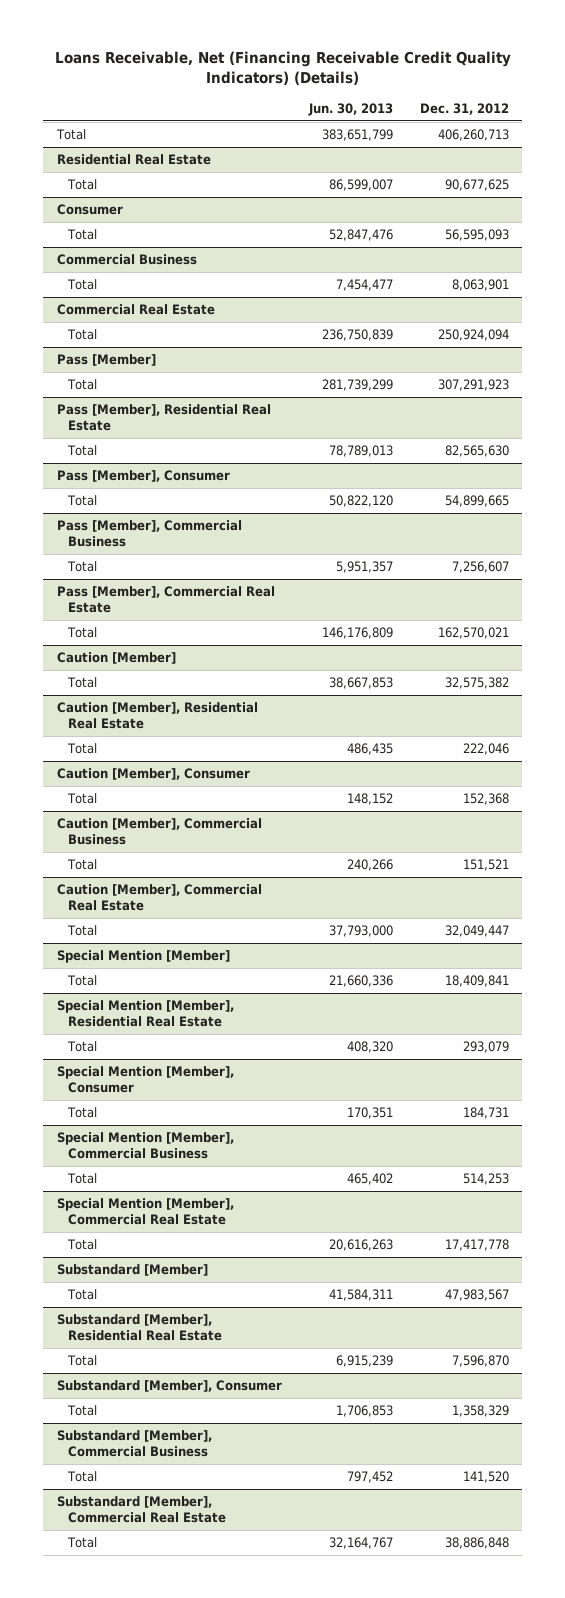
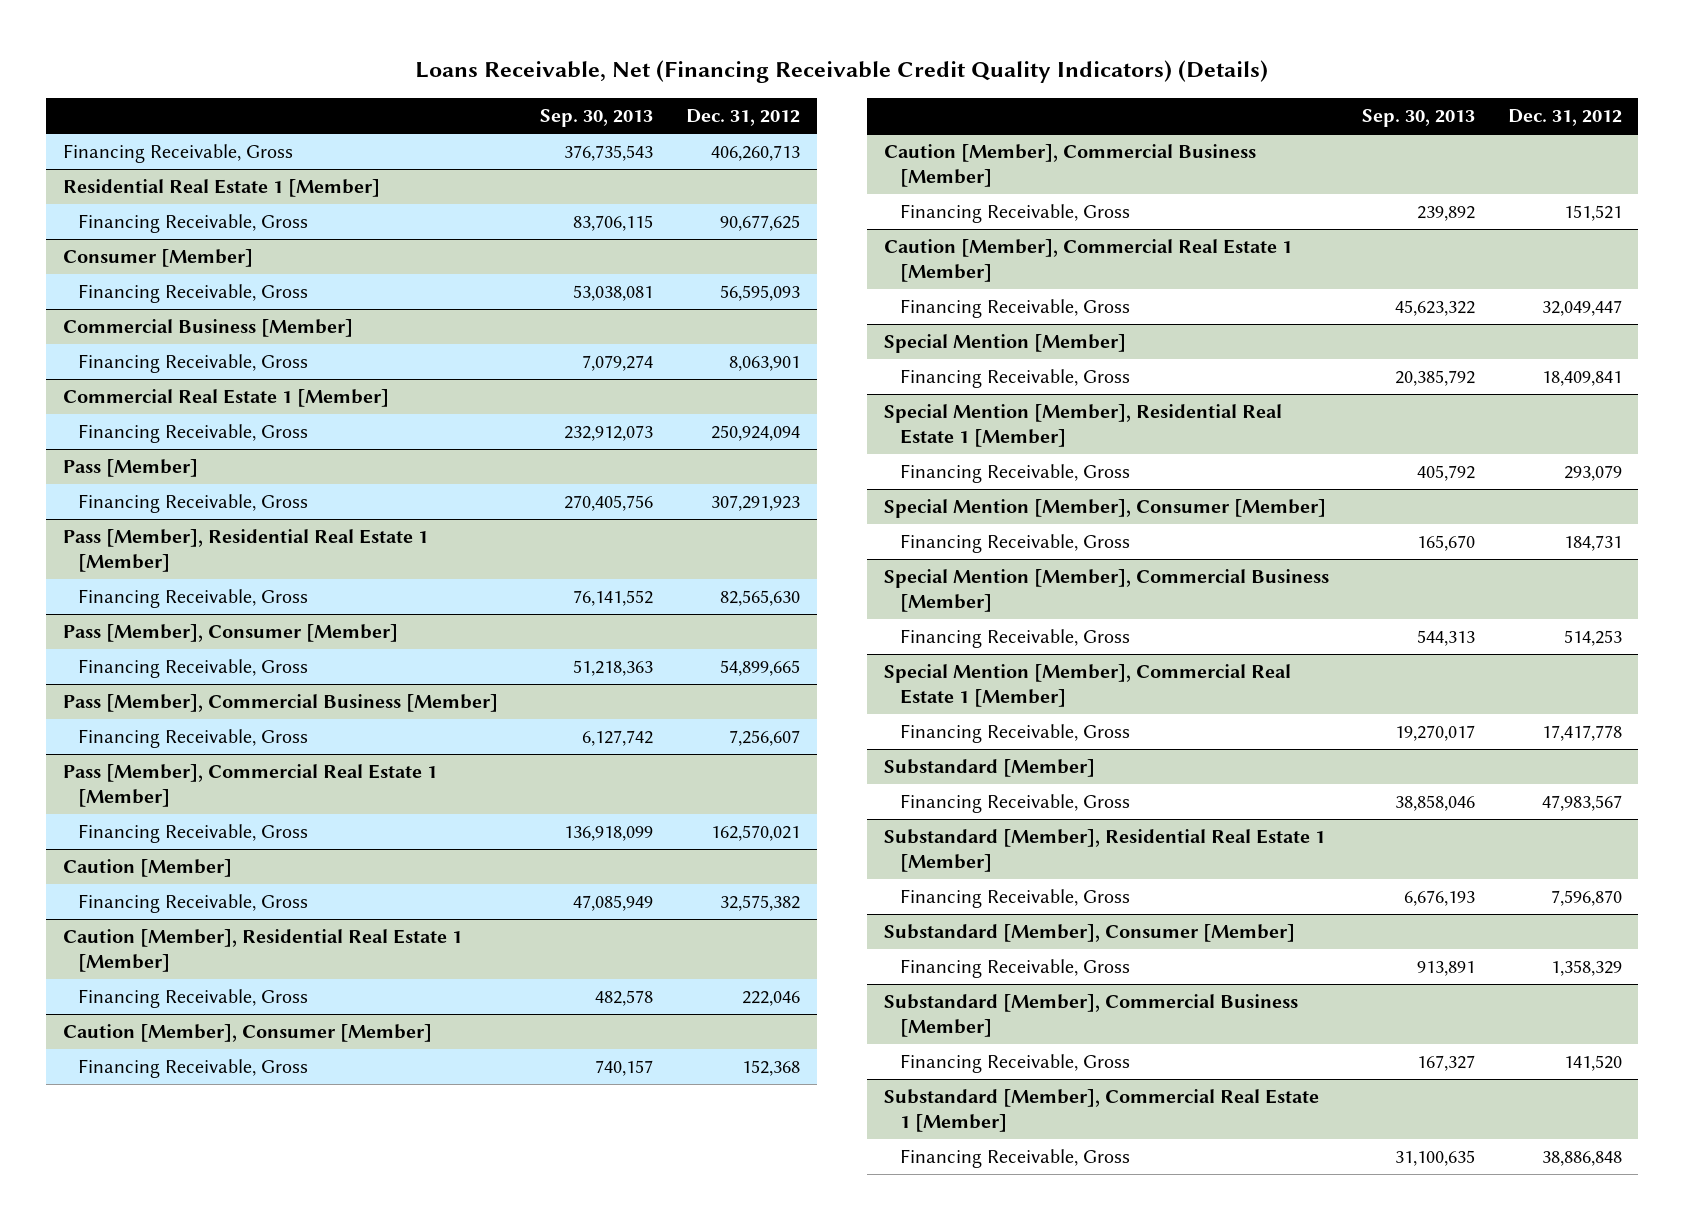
- | Jun. 30, 2013 | Dec. 31, 2012
+ | Sep. 30, 2013 | Dec. 31, 2012
- Total | 383,651,799 | 406,260,713
- Residential Real Estate
- Total | 86,599,007 | 90,677,625
- Consumer
- Total | 52,847,476 | 56,595,093
- Commercial Business
- Total | 7,454,477 | 8,063,901
- Commercial Real Estate
- Total | 236,750,839 | 250,924,094
+ Financing Receivable, Gross | 376,735,543 | 406,260,713
+ Residential Real Estate 1 [Member]
+ Financing Receivable, Gross | 83,706,115 | 90,677,625
+ Consumer [Member]
+ Financing Receivable, Gross | 53,038,081 | 56,595,093
+ Commercial Business [Member]
+ Financing Receivable, Gross | 7,079,274 | 8,063,901
+ Commercial Real Estate 1 [Member]
+ Financing Receivable, Gross | 232,912,073 | 250,924,094
@ Pass [Member]
- Total | 281,739,299 | 307,291,923
- Pass [Member], Residential Real Estate
- Total | 78,789,013 | 82,565,630
- Pass [Member], Consumer
- Total | 50,822,120 | 54,899,665
- Pass [Member], Commercial Business
- Total | 5,951,357 | 7,256,607
- Pass [Member], Commercial Real Estate
- Total | 146,176,809 | 162,570,021
@ Pass [Member]
+ Financing Receivable, Gross | 270,405,756 | 307,291,923
+ Pass [Member], Residential Real Estate 1 [Member]
+ Financing Receivable, Gross | 76,141,552 | 82,565,630
+ Pass [Member], Consumer [Member]
+ Financing Receivable, Gross | 51,218,363 | 54,899,665
+ Pass [Member], Commercial Business [Member]
+ Financing Receivable, Gross | 6,127,742 | 7,256,607
+ Pass [Member], Commercial Real Estate 1 [Member]
+ Financing Receivable, Gross | 136,918,099 | 162,570,021
@ Caution [Member]
- Total | 38,667,853 | 32,575,382
- Caution [Member], Residential Real Estate
- Total | 486,435 | 222,046
- Caution [Member], Consumer
- Total | 148,152 | 152,368
- Caution [Member], Commercial Business
- Total | 240,266 | 151,521
- Caution [Member], Commercial Real Estate
- Total | 37,793,000 | 32,049,447
@ Caution [Member]
+ Financing Receivable, Gross | 47,085,949 | 32,575,382
+ Caution [Member], Residential Real Estate 1 [Member]
+ Financing Receivable, Gross | 482,578 | 222,046
+ Caution [Member], Consumer [Member]
+ Financing Receivable, Gross | 740,157 | 152,368
+ Caution [Member], Commercial Business [Member]
+ Financing Receivable, Gross | 239,892 | 151,521
+ Caution [Member], Commercial Real Estate 1 [Member]
+ Financing Receivable, Gross | 45,623,322 | 32,049,447
@ Special Mention [Member]
- Total | 21,660,336 | 18,409,841
- Special Mention [Member], Residential Real Estate
- Total | 408,320 | 293,079
- Special Mention [Member], Consumer
- Total | 170,351 | 184,731
- Special Mention [Member], Commercial Business
- Total | 465,402 | 514,253
- Special Mention [Member], Commercial Real Estate
- Total | 20,616,263 | 17,417,778
@ Special Mention [Member]
+ Financing Receivable, Gross | 20,385,792 | 18,409,841
+ Special Mention [Member], Residential Real Estate 1 [Member]
+ Financing Receivable, Gross | 405,792 | 293,079
+ Special Mention [Member], Consumer [Member]
+ Financing Receivable, Gross | 165,670 | 184,731
+ Special Mention [Member], Commercial Business [Member]
+ Financing Receivable, Gross | 544,313 | 514,253
+ Special Mention [Member], Commercial Real Estate 1 [Member]
+ Financing Receivable, Gross | 19,270,017 | 17,417,778
@ Substandard [Member]
- Total | 41,584,311 | 47,983,567
- Substandard [Member], Residential Real Estate
- Total | 6,915,239 | 7,596,870
- Substandard [Member], Consumer
- Total | 1,706,853 | 1,358,329
- Substandard [Member], Commercial Business
- Total | 797,452 | 141,520
- Substandard [Member], Commercial Real Estate
- Total | 32,164,767 | 38,886,848
@ Substandard [Member]
+ Financing Receivable, Gross | 38,858,046 | 47,983,567
+ Substandard [Member], Residential Real Estate 1 [Member]
+ Financing Receivable, Gross | 6,676,193 | 7,596,870
+ Substandard [Member], Consumer [Member]
+ Financing Receivable, Gross | 913,891 | 1,358,329
+ Substandard [Member], Commercial Business [Member]
+ Financing Receivable, Gross | 167,327 | 141,520
+ Substandard [Member], Commercial Real Estate 1 [Member]
+ Financing Receivable, Gross | 31,100,635 | 38,886,848

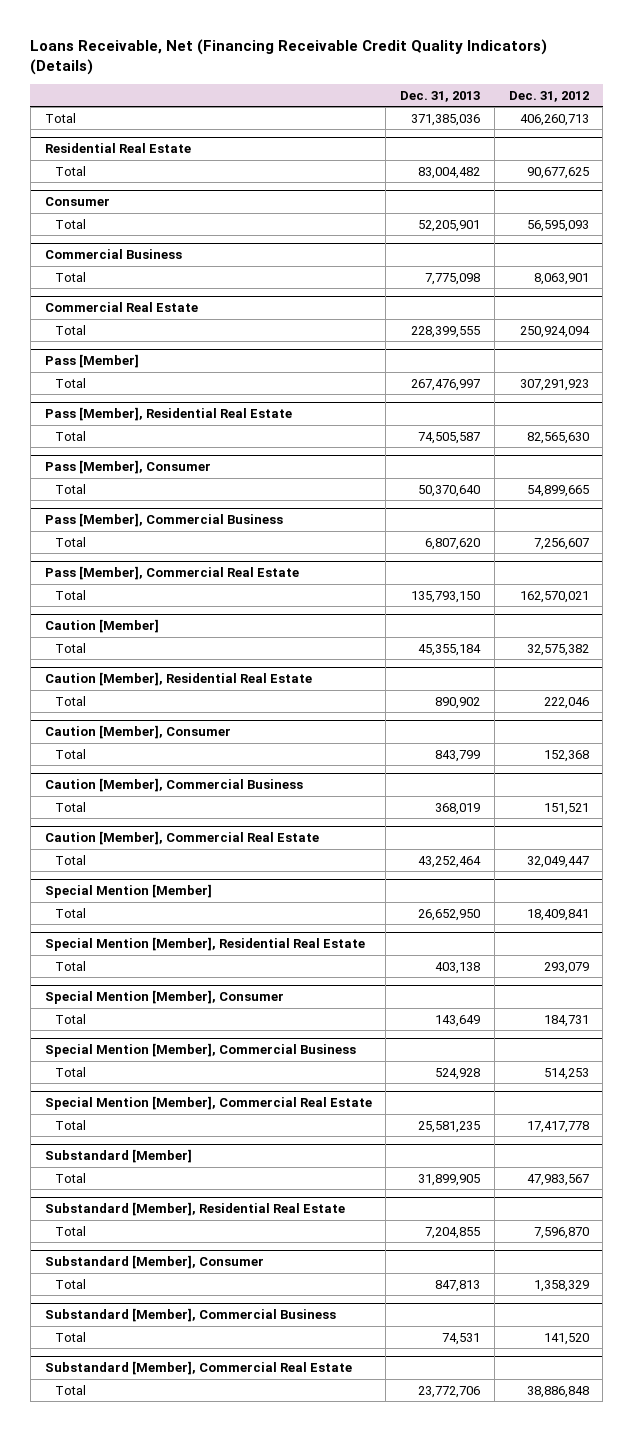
- | Sep. 30, 2013 | Dec. 31, 2012
+ | Dec. 31, 2013 | Dec. 31, 2012
- Financing Receivable, Gross | 376,735,543 | 406,260,713
- Residential Real Estate 1 [Member]
- Financing Receivable, Gross | 83,706,115 | 90,677,625
- Consumer [Member]
- Financing Receivable, Gross | 53,038,081 | 56,595,093
- Commercial Business [Member]
- Financing Receivable, Gross | 7,079,274 | 8,063,901
- Commercial Real Estate 1 [Member]
- Financing Receivable, Gross | 232,912,073 | 250,924,094
+ Total | 371,385,036 | 406,260,713
+ Residential Real Estate
+ Total | 83,004,482 | 90,677,625
+ Consumer
+ Total | 52,205,901 | 56,595,093
+ Commercial Business
+ Total | 7,775,098 | 8,063,901
+ Commercial Real Estate
+ Total | 228,399,555 | 250,924,094
@ Pass [Member]
- Financing Receivable, Gross | 270,405,756 | 307,291,923
- Pass [Member], Residential Real Estate 1 [Member]
- Financing Receivable, Gross | 76,141,552 | 82,565,630
- Pass [Member], Consumer [Member]
- Financing Receivable, Gross | 51,218,363 | 54,899,665
- Pass [Member], Commercial Business [Member]
- Financing Receivable, Gross | 6,127,742 | 7,256,607
- Pass [Member], Commercial Real Estate 1 [Member]
- Financing Receivable, Gross | 136,918,099 | 162,570,021
@ Pass [Member]
+ Total | 267,476,997 | 307,291,923
+ Pass [Member], Residential Real Estate
+ Total | 74,505,587 | 82,565,630
+ Pass [Member], Consumer
+ Total | 50,370,640 | 54,899,665
+ Pass [Member], Commercial Business
+ Total | 6,807,620 | 7,256,607
+ Pass [Member], Commercial Real Estate
+ Total | 135,793,150 | 162,570,021
@ Caution [Member]
- Financing Receivable, Gross | 47,085,949 | 32,575,382
- Caution [Member], Residential Real Estate 1 [Member]
- Financing Receivable, Gross | 482,578 | 222,046
- Caution [Member], Consumer [Member]
- Financing Receivable, Gross | 740,157 | 152,368
- Caution [Member], Commercial Business [Member]
- Financing Receivable, Gross | 239,892 | 151,521
- Caution [Member], Commercial Real Estate 1 [Member]
- Financing Receivable, Gross | 45,623,322 | 32,049,447
@ Caution [Member]
+ Total | 45,355,184 | 32,575,382
+ Caution [Member], Residential Real Estate
+ Total | 890,902 | 222,046
+ Caution [Member], Consumer
+ Total | 843,799 | 152,368
+ Caution [Member], Commercial Business
+ Total | 368,019 | 151,521
+ Caution [Member], Commercial Real Estate
+ Total | 43,252,464 | 32,049,447
@ Special Mention [Member]
- Financing Receivable, Gross | 20,385,792 | 18,409,841
- Special Mention [Member], Residential Real Estate 1 [Member]
- Financing Receivable, Gross | 405,792 | 293,079
- Special Mention [Member], Consumer [Member]
- Financing Receivable, Gross | 165,670 | 184,731
- Special Mention [Member], Commercial Business [Member]
- Financing Receivable, Gross | 544,313 | 514,253
- Special Mention [Member], Commercial Real Estate 1 [Member]
- Financing Receivable, Gross | 19,270,017 | 17,417,778
@ Special Mention [Member]
+ Total | 26,652,950 | 18,409,841
+ Special Mention [Member], Residential Real Estate
+ Total | 403,138 | 293,079
+ Special Mention [Member], Consumer
+ Total | 143,649 | 184,731
+ Special Mention [Member], Commercial Business
+ Total | 524,928 | 514,253
+ Special Mention [Member], Commercial Real Estate
+ Total | 25,581,235 | 17,417,778
@ Substandard [Member]
- Financing Receivable, Gross | 38,858,046 | 47,983,567
- Substandard [Member], Residential Real Estate 1 [Member]
- Financing Receivable, Gross | 6,676,193 | 7,596,870
- Substandard [Member], Consumer [Member]
- Financing Receivable, Gross | 913,891 | 1,358,329
- Substandard [Member], Commercial Business [Member]
- Financing Receivable, Gross | 167,327 | 141,520
- Substandard [Member], Commercial Real Estate 1 [Member]
- Financing Receivable, Gross | 31,100,635 | 38,886,848
@ Substandard [Member]
+ Total | 31,899,905 | 47,983,567
+ Substandard [Member], Residential Real Estate
+ Total | 7,204,855 | 7,596,870
+ Substandard [Member], Consumer
+ Total | 847,813 | 1,358,329
+ Substandard [Member], Commercial Business
+ Total | 74,531 | 141,520
+ Substandard [Member], Commercial Real Estate
+ Total | 23,772,706 | 38,886,848

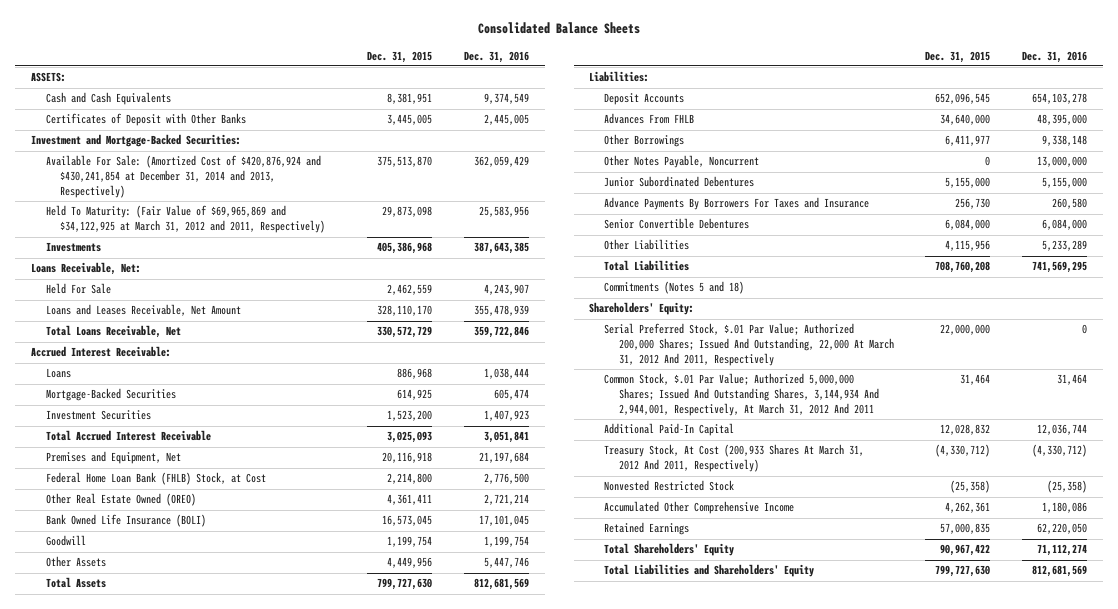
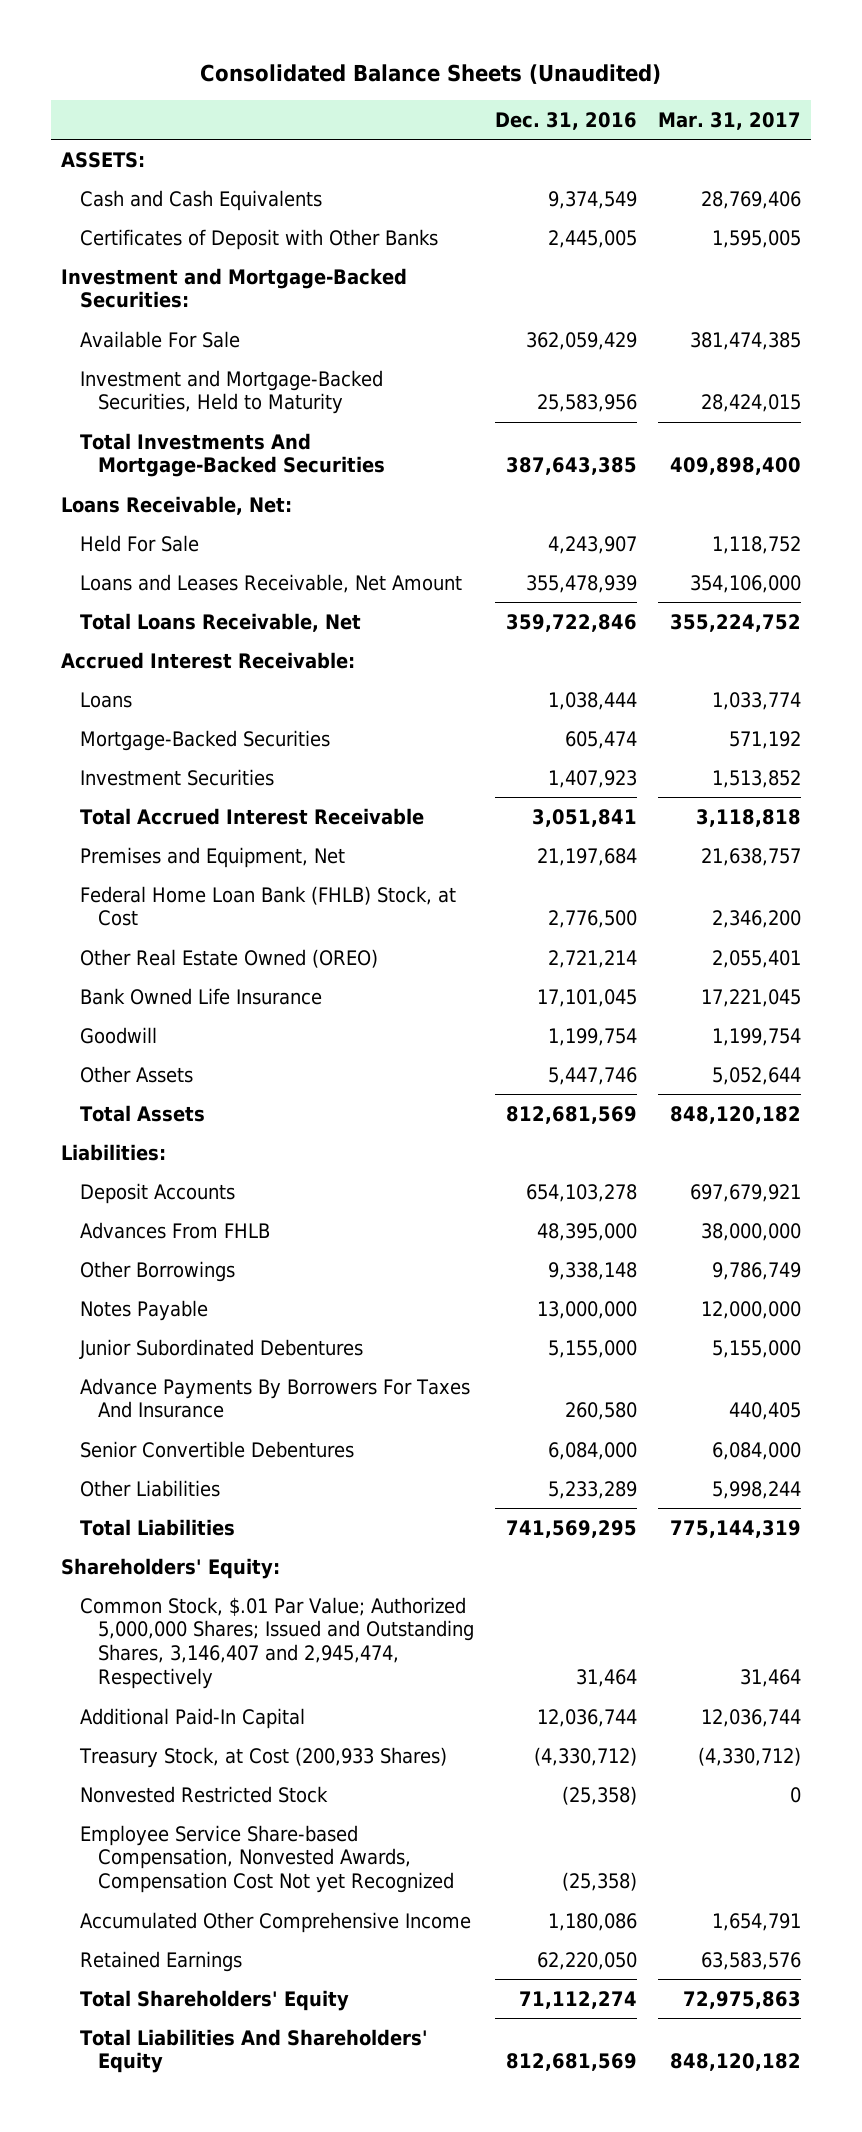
- Consolidated Balance Sheets
+ Consolidated Balance Sheets (Unaudited)
- | Dec. 31, 2015 | Dec. 31, 2016
+ | Dec. 31, 2016 | Mar. 31, 2017
- Available For Sale: (Amortized Cost of $420,876,924 and $430,241,854 at December 31, 2014 and 2013, Respectively) | 375,513,870 | 362,059,429
- Held To Maturity: (Fair Value of $69,965,869 and $34,122,925 at March 31, 2012 and 2011, Respectively) | 29,873,098 | 25,583,956
- Investments | 405,386,968 | 387,643,385
+ Available For Sale | 362,059,429 | 381,474,385
+ Investment and Mortgage-Backed Securities, Held to Maturity | 25,583,956 | 28,424,015
+ Total Investments And Mortgage-Backed Securities | 387,643,385 | 409,898,400
- Bank Owned Life Insurance (BOLI) | 16,573,045 | 17,101,045
+ Bank Owned Life Insurance | 17,101,045 | 17,221,045
- Other Notes Payable, Noncurrent | 0 | 13,000,000
+ Notes Payable | 13,000,000 | 12,000,000
- Advance Payments By Borrowers For Taxes and Insurance | 256,730 | 260,580
+ Advance Payments By Borrowers For Taxes And Insurance | 260,580 | 440,405
- Commitments (Notes 5 and 18)
- Serial Preferred Stock, $.01 Par Value; Authorized 200,000 Shares; Issued And Outstanding, 22,000 At March 31, 2012 And 2011, Respectively | 22,000,000 | 0
- Common Stock, $.01 Par Value; Authorized 5,000,000 Shares; Issued And Outstanding Shares, 3,144,934 And 2,944,001, Respectively, At March 31, 2012 And 2011 | 31,464 | 31,464
+ Common Stock, $.01 Par Value; Authorized 5,000,000 Shares; Issued and Outstanding Shares, 3,146,407 and 2,945,474, Respectively | 31,464 | 31,464
- Treasury Stock, At Cost (200,933 Shares At March 31, 2012 And 2011, Respectively) | (4,330,712) | (4,330,712)
+ Treasury Stock, at Cost (200,933 Shares) | (4,330,712) | (4,330,712)
+ Employee Service Share-based Compensation, Nonvested Awards, Compensation Cost Not yet Recognized | (25,358) |
- Total Liabilities and Shareholders' Equity | 799,727,630 | 812,681,569
+ Total Liabilities And Shareholders' Equity | 812,681,569 | 848,120,182

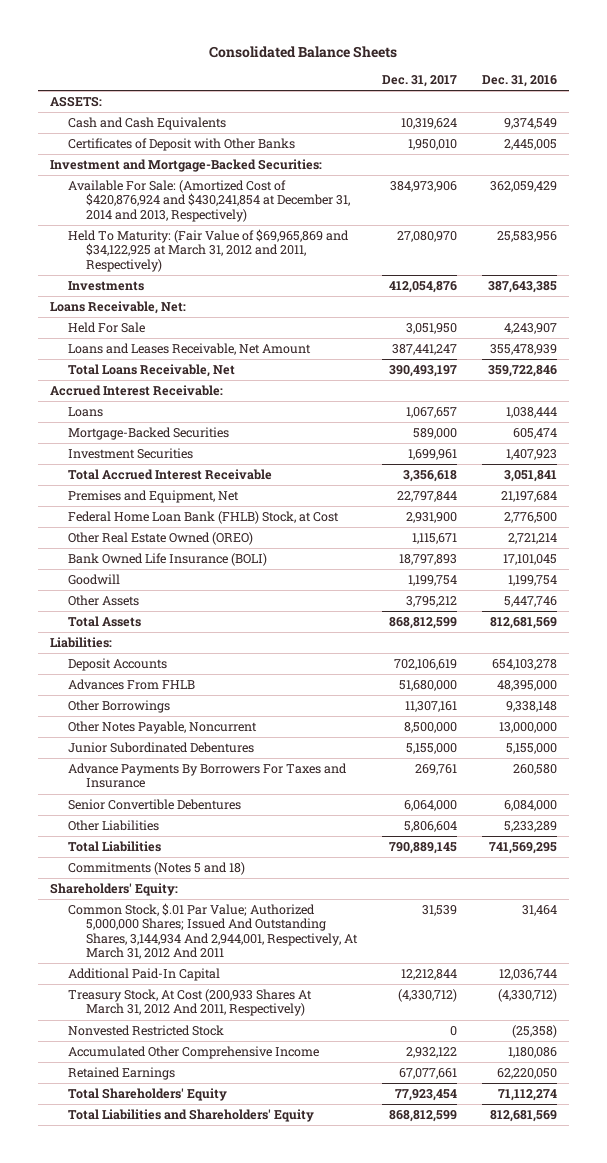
- Consolidated Balance Sheets (Unaudited)
+ Consolidated Balance Sheets
- | Dec. 31, 2016 | Mar. 31, 2017
+ | Dec. 31, 2017 | Dec. 31, 2016
- Available For Sale | 362,059,429 | 381,474,385
- Investment and Mortgage-Backed Securities, Held to Maturity | 25,583,956 | 28,424,015
- Total Investments And Mortgage-Backed Securities | 387,643,385 | 409,898,400
+ Available For Sale: (Amortized Cost of $420,876,924 and $430,241,854 at December 31, 2014 and 2013, Respectively) | 384,973,906 | 362,059,429
+ Held To Maturity: (Fair Value of $69,965,869 and $34,122,925 at March 31, 2012 and 2011, Respectively) | 27,080,970 | 25,583,956
+ Investments | 412,054,876 | 387,643,385
- Bank Owned Life Insurance | 17,101,045 | 17,221,045
+ Bank Owned Life Insurance (BOLI) | 18,797,893 | 17,101,045
- Notes Payable | 13,000,000 | 12,000,000
+ Other Notes Payable, Noncurrent | 8,500,000 | 13,000,000
- Advance Payments By Borrowers For Taxes And Insurance | 260,580 | 440,405
+ Advance Payments By Borrowers For Taxes and Insurance | 269,761 | 260,580
+ Commitments (Notes 5 and 18)
- Common Stock, $.01 Par Value; Authorized 5,000,000 Shares; Issued and Outstanding Shares, 3,146,407 and 2,945,474, Respectively | 31,464 | 31,464
+ Common Stock, $.01 Par Value; Authorized 5,000,000 Shares; Issued And Outstanding Shares, 3,144,934 And 2,944,001, Respectively, At March 31, 2012 And 2011 | 31,539 | 31,464
- Treasury Stock, at Cost (200,933 Shares) | (4,330,712) | (4,330,712)
+ Treasury Stock, At Cost (200,933 Shares At March 31, 2012 And 2011, Respectively) | (4,330,712) | (4,330,712)
- Employee Service Share-based Compensation, Nonvested Awards, Compensation Cost Not yet Recognized | (25,358) |
- Total Liabilities And Shareholders' Equity | 812,681,569 | 848,120,182
+ Total Liabilities and Shareholders' Equity | 868,812,599 | 812,681,569

